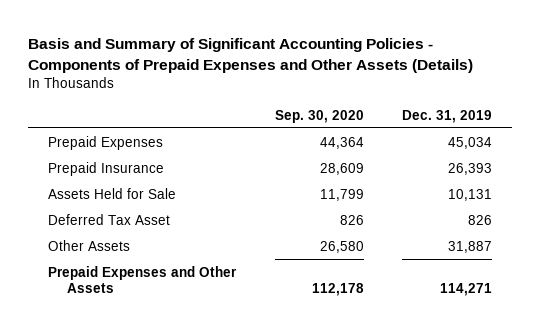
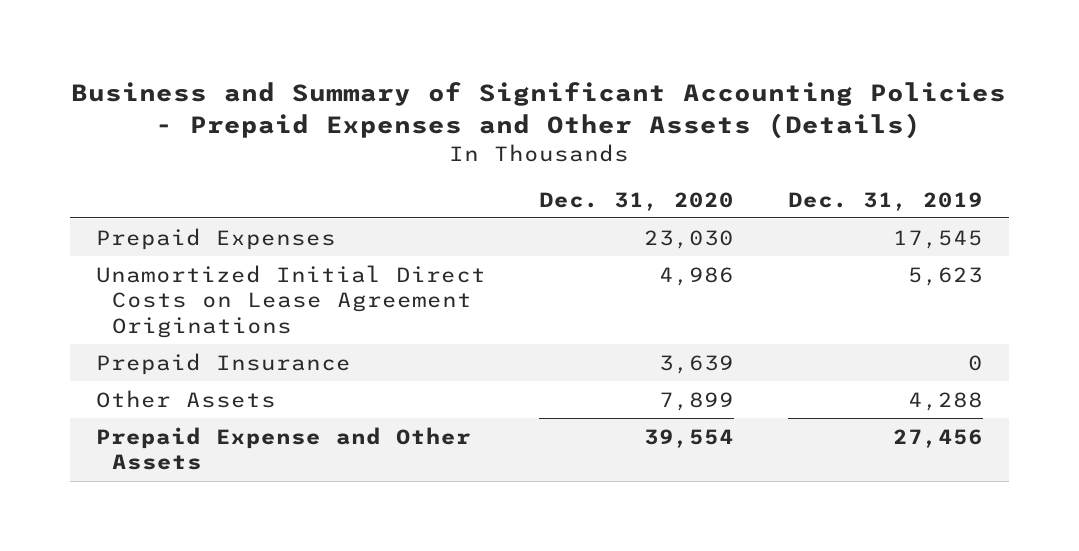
- Basis and Summary of Significant Accounting Policies - Components of Prepaid Expenses and Other Assets (Details)
+ Business and Summary of Significant Accounting Policies - Prepaid Expenses and Other Assets (Details)
- | Sep. 30, 2020 | Dec. 31, 2019
+ | Dec. 31, 2020 | Dec. 31, 2019
- Prepaid Expenses | 44,364 | 45,034
- Prepaid Insurance | 28,609 | 26,393
- Assets Held for Sale | 11,799 | 10,131
- Deferred Tax Asset | 826 | 826
- Other Assets | 26,580 | 31,887
- Prepaid Expenses and Other Assets | 112,178 | 114,271
+ Prepaid Expenses | 23,030 | 17,545
+ Unamortized Initial Direct Costs on Lease Agreement Originations | 4,986 | 5,623
+ Prepaid Insurance | 3,639 | 0
+ Other Assets | 7,899 | 4,288
+ Prepaid Expense and Other Assets | 39,554 | 27,456

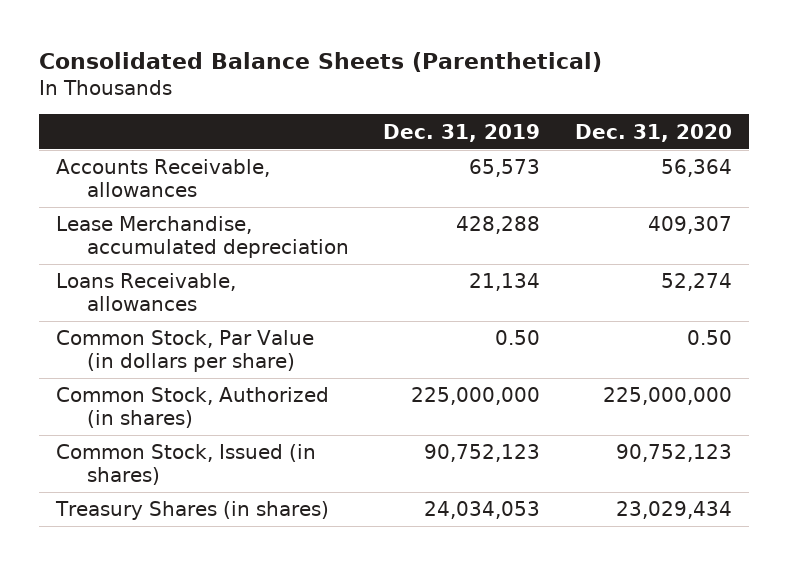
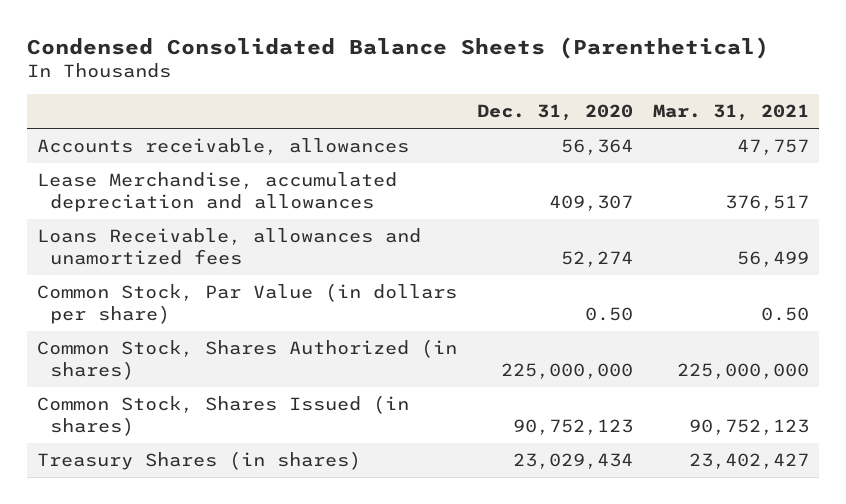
- Consolidated Balance Sheets (Parenthetical)
+ Condensed Consolidated Balance Sheets (Parenthetical)
- | Dec. 31, 2019 | Dec. 31, 2020
+ | Dec. 31, 2020 | Mar. 31, 2021
- Accounts Receivable, allowances | 65,573 | 56,364
- Lease Merchandise, accumulated depreciation | 428,288 | 409,307
- Loans Receivable, allowances | 21,134 | 52,274
+ Accounts receivable, allowances | 56,364 | 47,757
+ Lease Merchandise, accumulated depreciation and allowances | 409,307 | 376,517
+ Loans Receivable, allowances and unamortized fees | 52,274 | 56,499
- Common Stock, Authorized (in shares) | 225,000,000 | 225,000,000
- Common Stock, Issued (in shares) | 90,752,123 | 90,752,123
+ Common Stock, Shares Authorized (in shares) | 225,000,000 | 225,000,000
+ Common Stock, Shares Issued (in shares) | 90,752,123 | 90,752,123

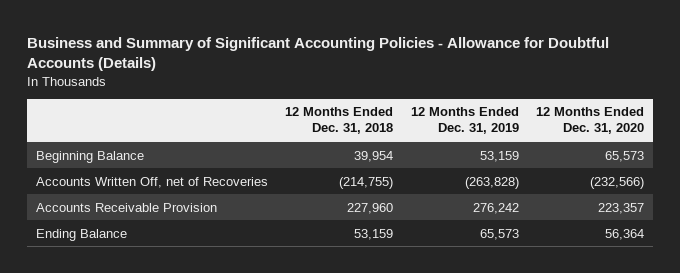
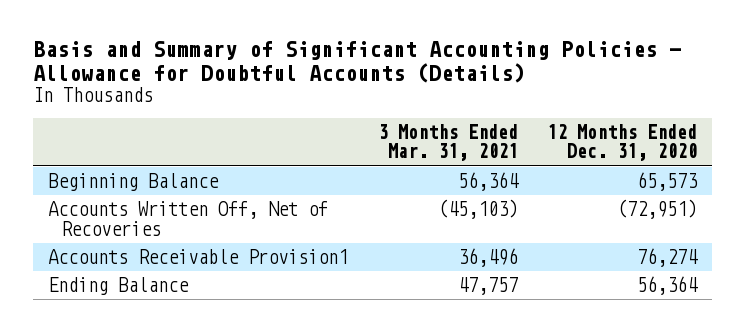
- Business and Summary of Significant Accounting Policies - Allowance for Doubtful Accounts (Details)
+ Basis and Summary of Significant Accounting Policies - Allowance for Doubtful Accounts (Details)
- | 12 Months Ended Dec. 31, 2018 | 12 Months Ended Dec. 31, 2019 | 12 Months Ended Dec. 31, 2020
+ | 3 Months Ended Mar. 31, 2021 | 12 Months Ended Dec. 31, 2020
- Accounts Written Off, net of Recoveries | (214,755) | (263,828) | (232,566)
- Accounts Receivable Provision | 227,960 | 276,242 | 223,357
+ Accounts Written Off, Net of Recoveries | (45,103) | (72,951)
+ Accounts Receivable Provision1 | 36,496 | 76,274

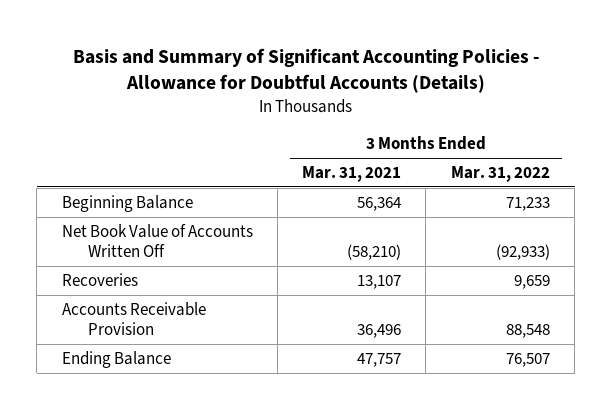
- | 3 Months Ended Mar. 31, 2021 | 12 Months Ended Dec. 31, 2020
+ | 3 Months Ended Mar. 31, 2021 | 3 Months Ended Mar. 31, 2022
- Accounts Written Off, Net of Recoveries | (45,103) | (72,951)
- Accounts Receivable Provision1 | 36,496 | 76,274
+ Net Book Value of Accounts Written Off | (58,210) | (92,933)
+ Recoveries | 13,107 | 9,659
+ Accounts Receivable Provision | 36,496 | 88,548

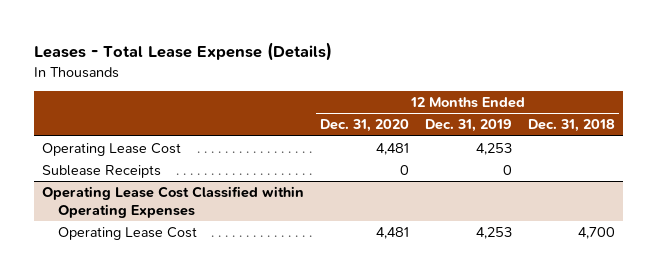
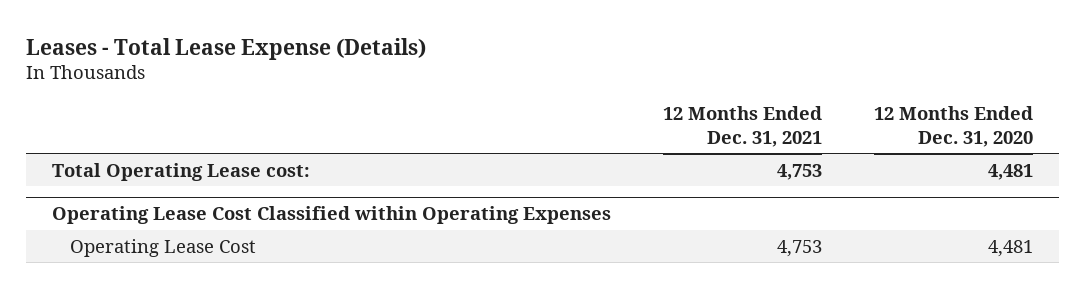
- | 12 Months Ended Dec. 31, 2020 | 12 Months Ended Dec. 31, 2019 | 12 Months Ended Dec. 31, 2018
+ | 12 Months Ended Dec. 31, 2021 | 12 Months Ended Dec. 31, 2020
- Operating Lease Cost | 4,481 | 4,253 |
- Sublease Receipts | 0 | 0 |
+ Total Operating Lease cost: | 4,753 | 4,481

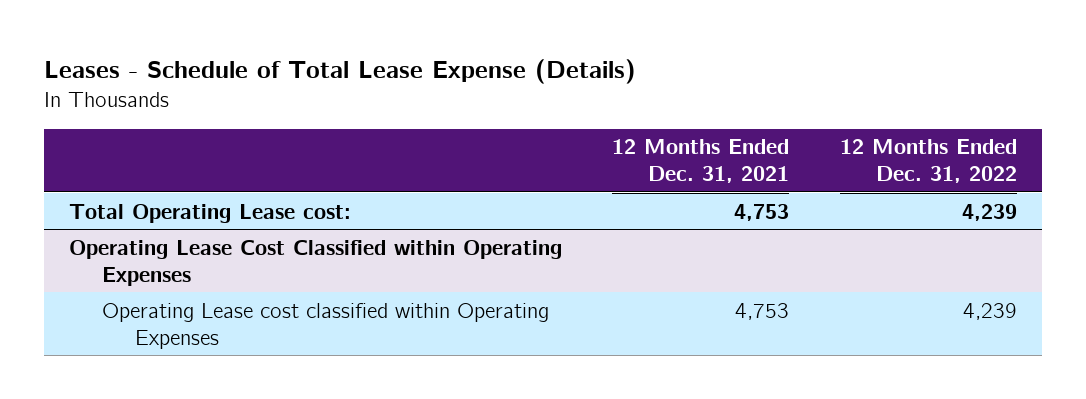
- Leases - Total Lease Expense (Details)
+ Leases - Schedule of Total Lease Expense (Details)
- | 12 Months Ended Dec. 31, 2021 | 12 Months Ended Dec. 31, 2020
+ | 12 Months Ended Dec. 31, 2021 | 12 Months Ended Dec. 31, 2022
@ Operating Lease Cost Classified within Operating Expenses
- Operating Lease Cost | 4,753 | 4,481
+ Operating Lease cost classified within Operating Expenses | 4,753 | 4,239

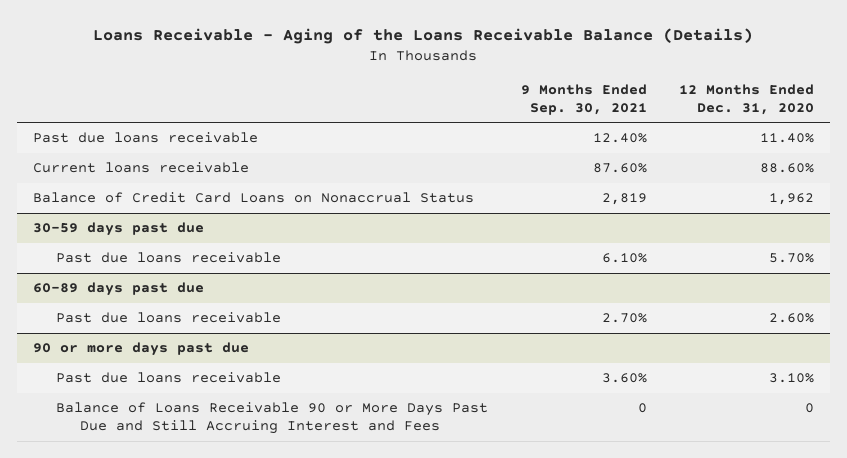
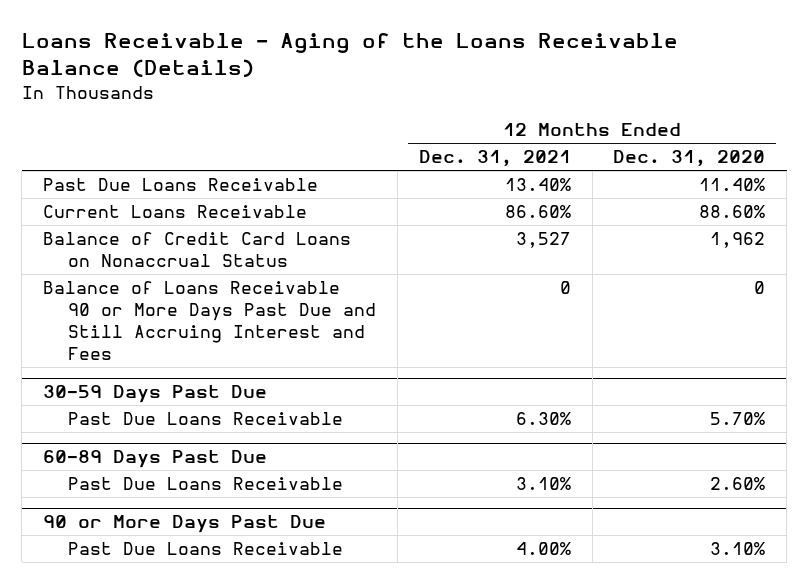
- | 9 Months Ended Sep. 30, 2021 | 12 Months Ended Dec. 31, 2020
+ | 12 Months Ended Dec. 31, 2021 | 12 Months Ended Dec. 31, 2020
- Past due loans receivable | 12.40% | 11.40%
- Current loans receivable | 87.60% | 88.60%
+ Past Due Loans Receivable | 13.40% | 11.40%
+ Current Loans Receivable | 86.60% | 88.60%
- 30-59 days past due
- Past due loans receivable | 6.10% | 5.70%
- 60-89 days past due
- Past due loans receivable | 2.70% | 2.60%
- 90 or more days past due
- Past due loans receivable | 3.60% | 3.10%
+ 30-59 Days Past Due
+ Past Due Loans Receivable | 6.30% | 5.70%
+ 60-89 Days Past Due
+ Past Due Loans Receivable | 3.10% | 2.60%
+ 90 or More Days Past Due
+ Past Due Loans Receivable | 4.00% | 3.10%

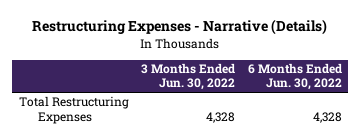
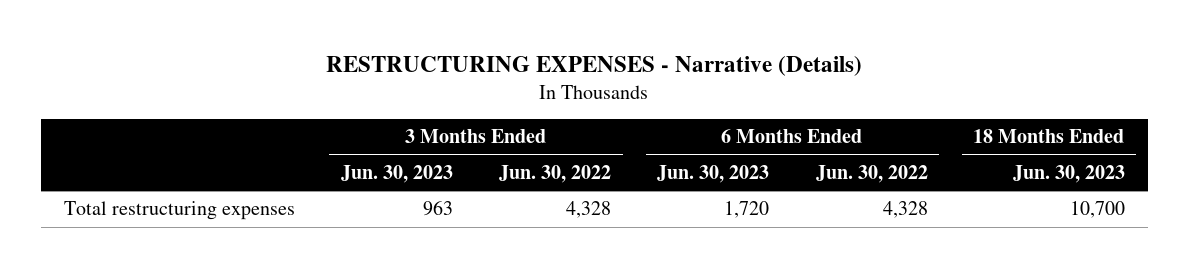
- Restructuring Expenses - Narrative (Details)
+ RESTRUCTURING EXPENSES - Narrative (Details)
- | 3 Months Ended Jun. 30, 2022 | 6 Months Ended Jun. 30, 2022
+ | 3 Months Ended Jun. 30, 2023 | 3 Months Ended Jun. 30, 2022 | 6 Months Ended Jun. 30, 2023 | 6 Months Ended Jun. 30, 2022 | 18 Months Ended Jun. 30, 2023
- Total Restructuring Expenses | 4,328 | 4,328
+ Total restructuring expenses | 963 | 4,328 | 1,720 | 4,328 | 10,700

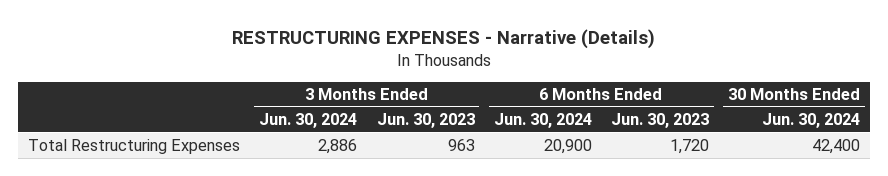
- | 3 Months Ended Jun. 30, 2023 | 3 Months Ended Jun. 30, 2022 | 6 Months Ended Jun. 30, 2023 | 6 Months Ended Jun. 30, 2022 | 18 Months Ended Jun. 30, 2023
+ | 3 Months Ended Jun. 30, 2024 | 3 Months Ended Jun. 30, 2023 | 6 Months Ended Jun. 30, 2024 | 6 Months Ended Jun. 30, 2023 | 30 Months Ended Jun. 30, 2024
- Total restructuring expenses | 963 | 4,328 | 1,720 | 4,328 | 10,700
+ Total Restructuring Expenses | 2,886 | 963 | 20,900 | 1,720 | 42,400

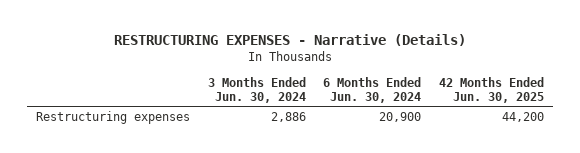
- | 3 Months Ended Jun. 30, 2024 | 3 Months Ended Jun. 30, 2023 | 6 Months Ended Jun. 30, 2024 | 6 Months Ended Jun. 30, 2023 | 30 Months Ended Jun. 30, 2024
+ | 3 Months Ended Jun. 30, 2024 | 6 Months Ended Jun. 30, 2024 | 42 Months Ended Jun. 30, 2025
- Total Restructuring Expenses | 2,886 | 963 | 20,900 | 1,720 | 42,400
+ Restructuring expenses | 2,886 | 20,900 | 44,200

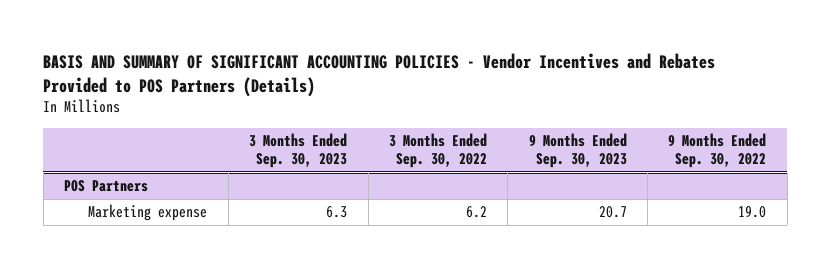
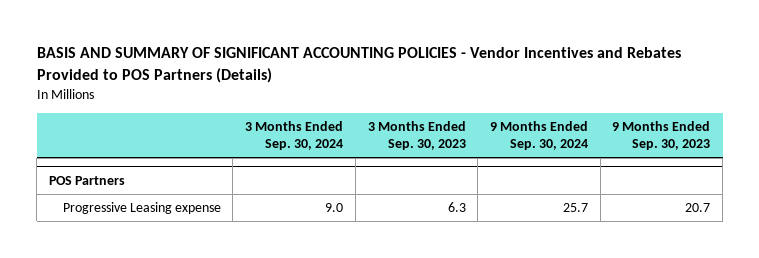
- | 3 Months Ended Sep. 30, 2023 | 3 Months Ended Sep. 30, 2022 | 9 Months Ended Sep. 30, 2023 | 9 Months Ended Sep. 30, 2022
+ | 3 Months Ended Sep. 30, 2024 | 3 Months Ended Sep. 30, 2023 | 9 Months Ended Sep. 30, 2024 | 9 Months Ended Sep. 30, 2023
@ POS Partners
- Marketing expense | 6.3 | 6.2 | 20.7 | 19.0
+ Progressive Leasing expense | 9.0 | 6.3 | 25.7 | 20.7

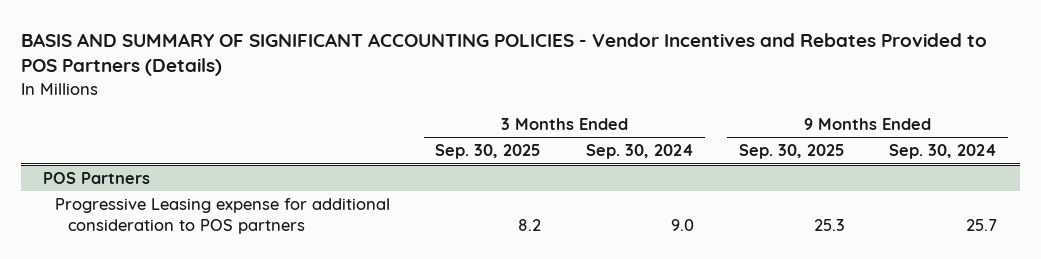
- | 3 Months Ended Sep. 30, 2024 | 3 Months Ended Sep. 30, 2023 | 9 Months Ended Sep. 30, 2024 | 9 Months Ended Sep. 30, 2023
+ | 3 Months Ended Sep. 30, 2025 | 3 Months Ended Sep. 30, 2024 | 9 Months Ended Sep. 30, 2025 | 9 Months Ended Sep. 30, 2024
@ POS Partners
- Progressive Leasing expense | 9.0 | 6.3 | 25.7 | 20.7
+ Progressive Leasing expense for additional consideration to POS partners | 8.2 | 9.0 | 25.3 | 25.7

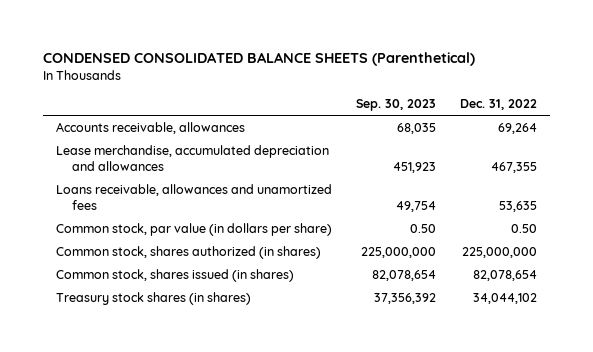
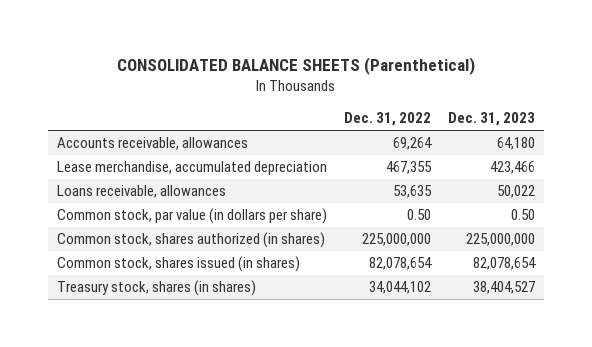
- CONDENSED CONSOLIDATED BALANCE SHEETS (Parenthetical)
+ CONSOLIDATED BALANCE SHEETS (Parenthetical)
- | Sep. 30, 2023 | Dec. 31, 2022
+ | Dec. 31, 2022 | Dec. 31, 2023
- Lease merchandise, accumulated depreciation and allowances | 451,923 | 467,355
- Loans receivable, allowances and unamortized fees | 49,754 | 53,635
+ Lease merchandise, accumulated depreciation | 467,355 | 423,466
+ Loans receivable, allowances | 53,635 | 50,022
- Treasury stock shares (in shares) | 37,356,392 | 34,044,102
+ Treasury stock, shares (in shares) | 34,044,102 | 38,404,527

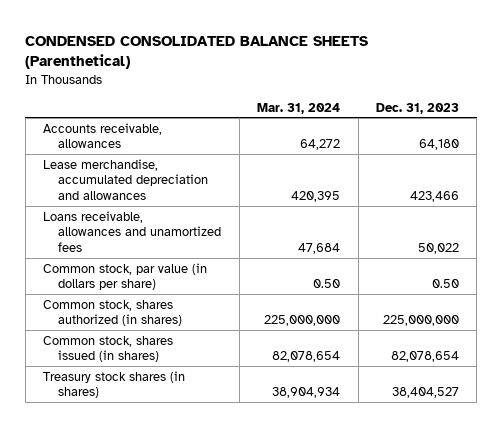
- CONSOLIDATED BALANCE SHEETS (Parenthetical)
+ CONDENSED CONSOLIDATED BALANCE SHEETS (Parenthetical)
- | Dec. 31, 2022 | Dec. 31, 2023
+ | Mar. 31, 2024 | Dec. 31, 2023
- Lease merchandise, accumulated depreciation | 467,355 | 423,466
- Loans receivable, allowances | 53,635 | 50,022
+ Lease merchandise, accumulated depreciation and allowances | 420,395 | 423,466
+ Loans receivable, allowances and unamortized fees | 47,684 | 50,022
- Treasury stock, shares (in shares) | 34,044,102 | 38,404,527
+ Treasury stock shares (in shares) | 38,904,934 | 38,404,527

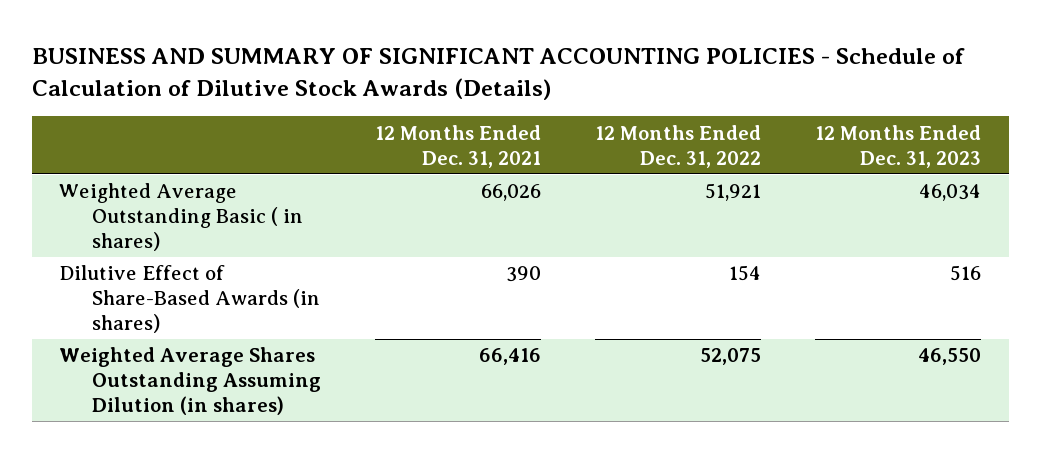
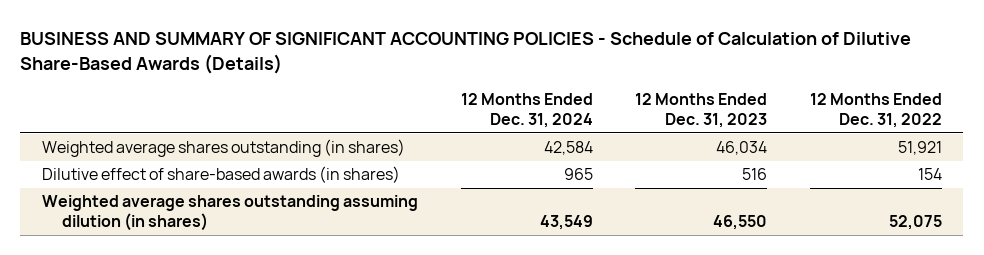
- BUSINESS AND SUMMARY OF SIGNIFICANT ACCOUNTING POLICIES - Schedule of Calculation of Dilutive Stock Awards (Details)
+ BUSINESS AND SUMMARY OF SIGNIFICANT ACCOUNTING POLICIES - Schedule of Calculation of Dilutive Share-Based Awards (Details)
- | 12 Months Ended Dec. 31, 2021 | 12 Months Ended Dec. 31, 2022 | 12 Months Ended Dec. 31, 2023
+ | 12 Months Ended Dec. 31, 2024 | 12 Months Ended Dec. 31, 2023 | 12 Months Ended Dec. 31, 2022
- Weighted Average Outstanding Basic ( in shares) | 66,026 | 51,921 | 46,034
- Dilutive Effect of Share-Based Awards (in shares) | 390 | 154 | 516
- Weighted Average Shares Outstanding Assuming Dilution (in shares) | 66,416 | 52,075 | 46,550
+ Weighted average shares outstanding (in shares) | 42,584 | 46,034 | 51,921
+ Dilutive effect of share-based awards (in shares) | 965 | 516 | 154
+ Weighted average shares outstanding assuming dilution (in shares) | 43,549 | 46,550 | 52,075

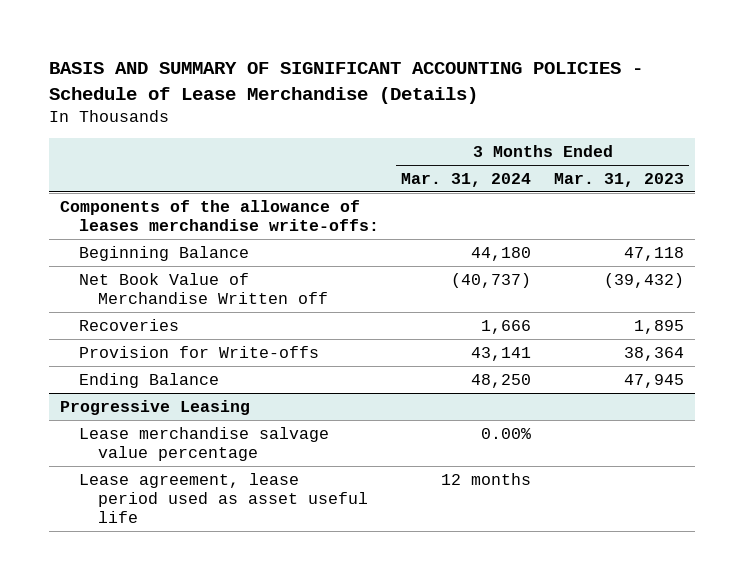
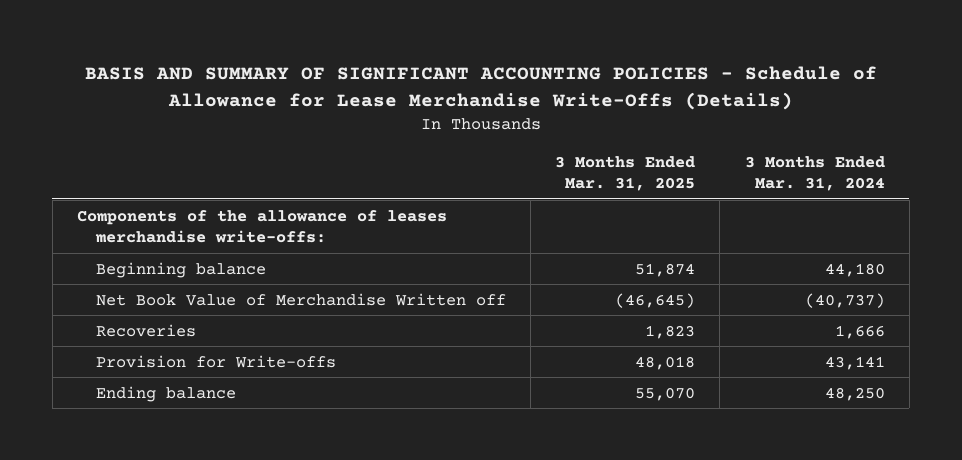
- BASIS AND SUMMARY OF SIGNIFICANT ACCOUNTING POLICIES - Schedule of Lease Merchandise (Details)
+ BASIS AND SUMMARY OF SIGNIFICANT ACCOUNTING POLICIES - Schedule of Allowance for Lease Merchandise Write-Offs (Details)
- | 3 Months Ended Mar. 31, 2024 | 3 Months Ended Mar. 31, 2023
+ | 3 Months Ended Mar. 31, 2025 | 3 Months Ended Mar. 31, 2024
- Beginning Balance | 44,180 | 47,118
+ Beginning balance | 51,874 | 44,180
- Ending Balance | 48,250 | 47,945
- Progressive Leasing
- Lease merchandise salvage value percentage | 0.00% |
- Lease agreement, lease period used as asset useful life | 12 months |
+ Ending balance | 55,070 | 48,250

